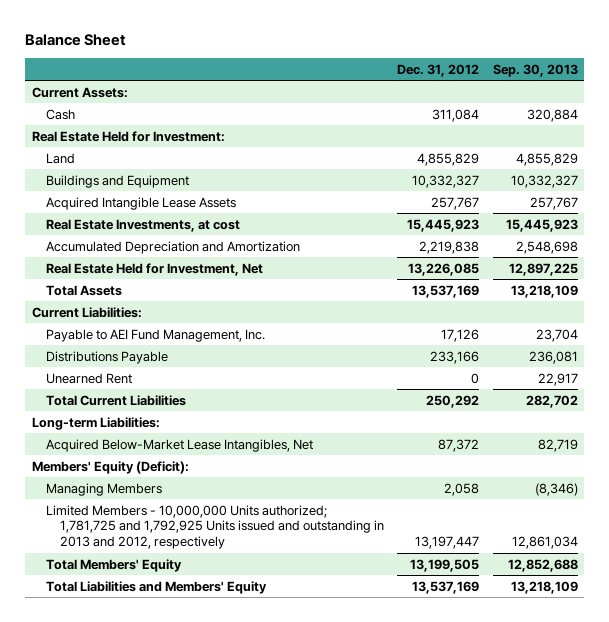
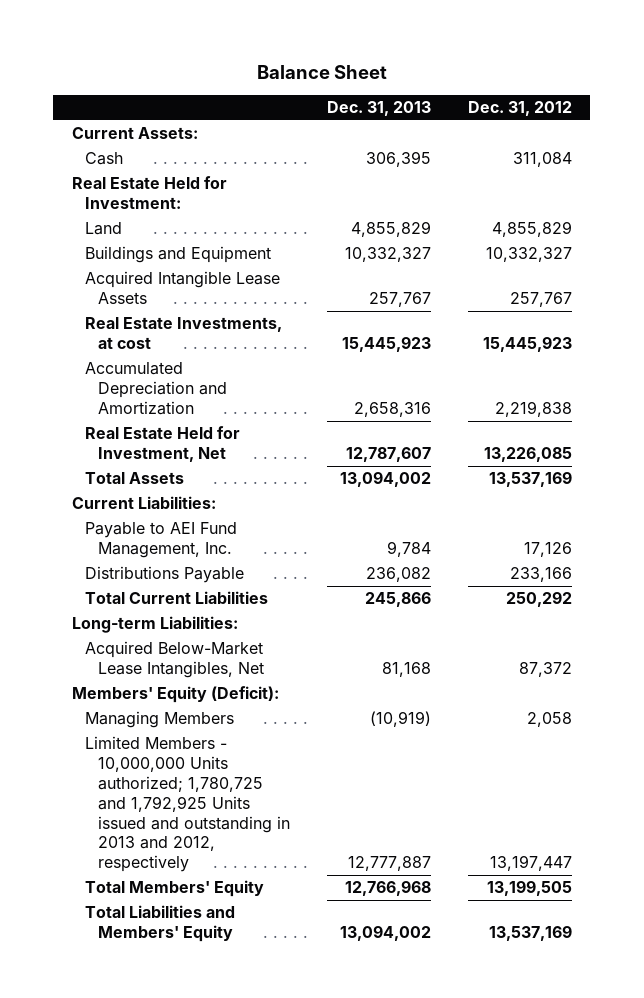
- | Dec. 31, 2012 | Sep. 30, 2013
+ | Dec. 31, 2013 | Dec. 31, 2012
- Unearned Rent | 0 | 22,917
- Limited Members - 10,000,000 Units authorized; 1,781,725 and 1,792,925 Units issued and outstanding in 2013 and 2012, respectively | 13,197,447 | 12,861,034
+ Limited Members - 10,000,000 Units authorized; 1,780,725 and 1,792,925 Units issued and outstanding in 2013 and 2012, respectively | 12,777,887 | 13,197,447

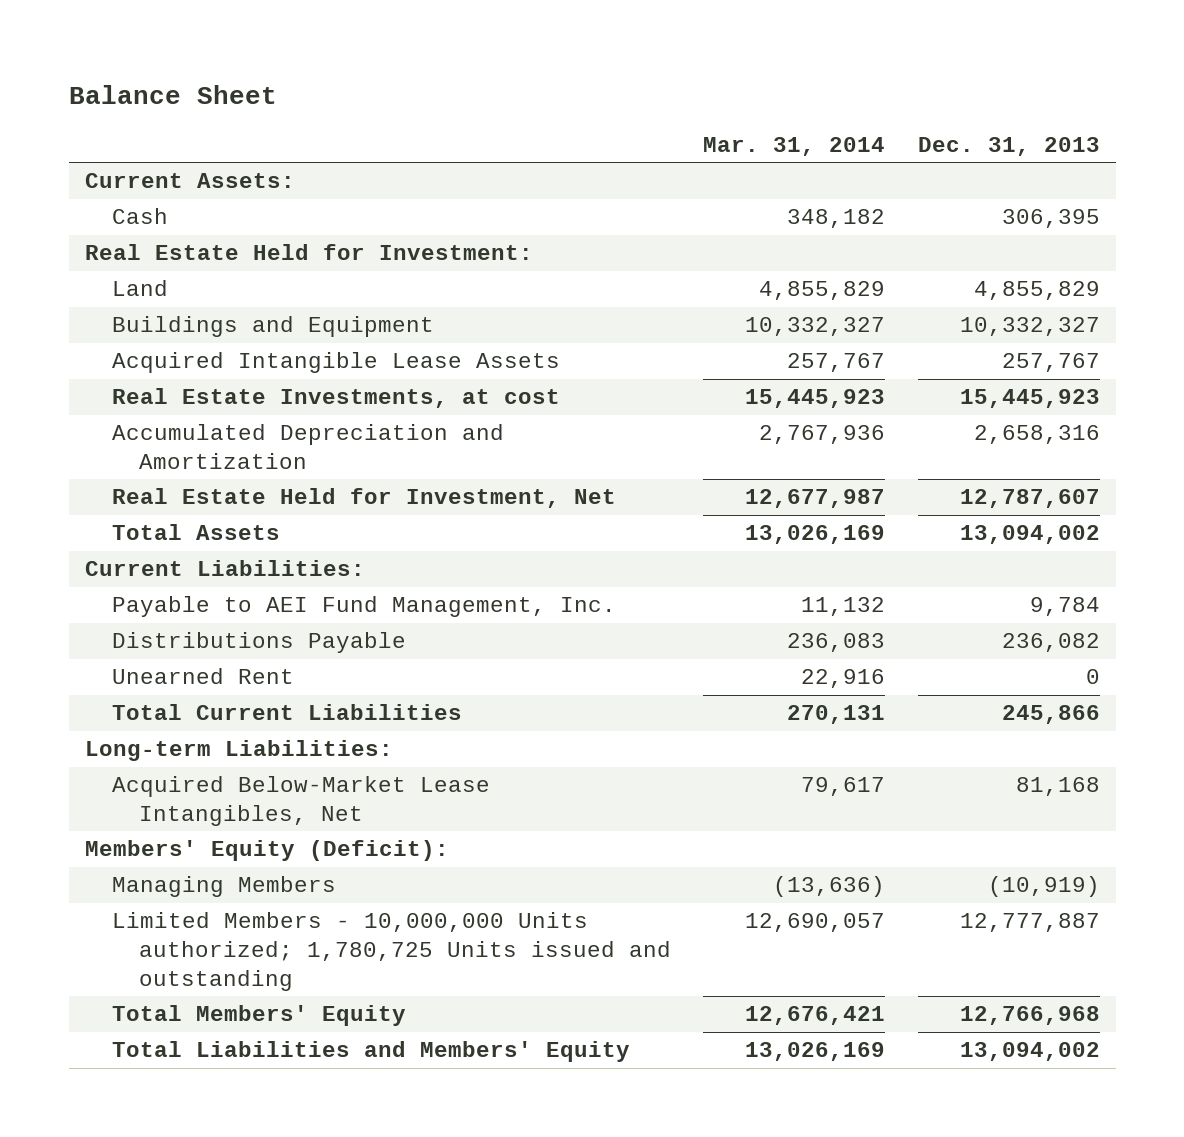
- | Dec. 31, 2013 | Dec. 31, 2012
+ | Mar. 31, 2014 | Dec. 31, 2013
+ Unearned Rent | 22,916 | 0
- Limited Members - 10,000,000 Units authorized; 1,780,725 and 1,792,925 Units issued and outstanding in 2013 and 2012, respectively | 12,777,887 | 13,197,447
+ Limited Members - 10,000,000 Units authorized; 1,780,725 Units issued and outstanding | 12,690,057 | 12,777,887

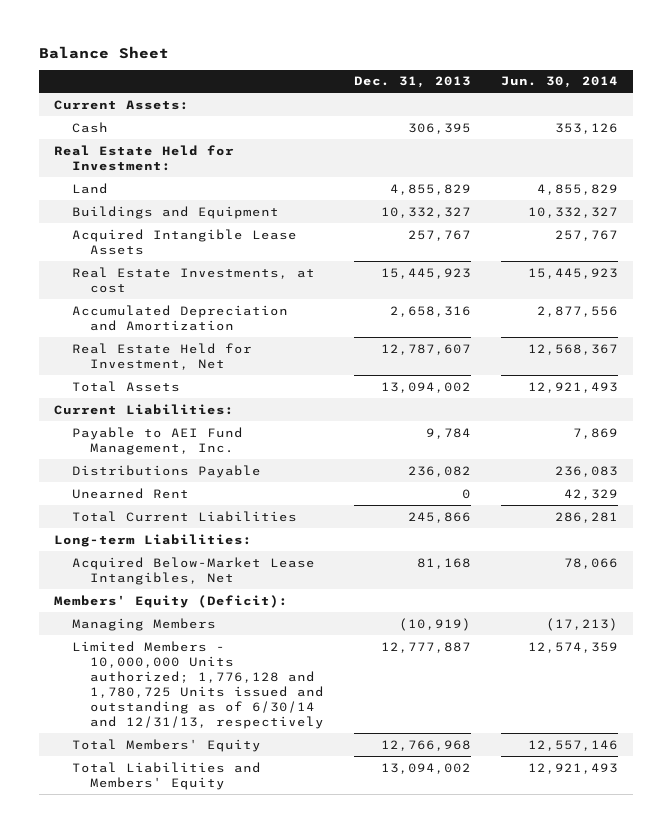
- | Mar. 31, 2014 | Dec. 31, 2013
+ | Dec. 31, 2013 | Jun. 30, 2014
- Limited Members - 10,000,000 Units authorized; 1,780,725 Units issued and outstanding | 12,690,057 | 12,777,887
+ Limited Members - 10,000,000 Units authorized; 1,776,128 and 1,780,725 Units issued and outstanding as of 6/30/14 and 12/31/13, respectively | 12,777,887 | 12,574,359

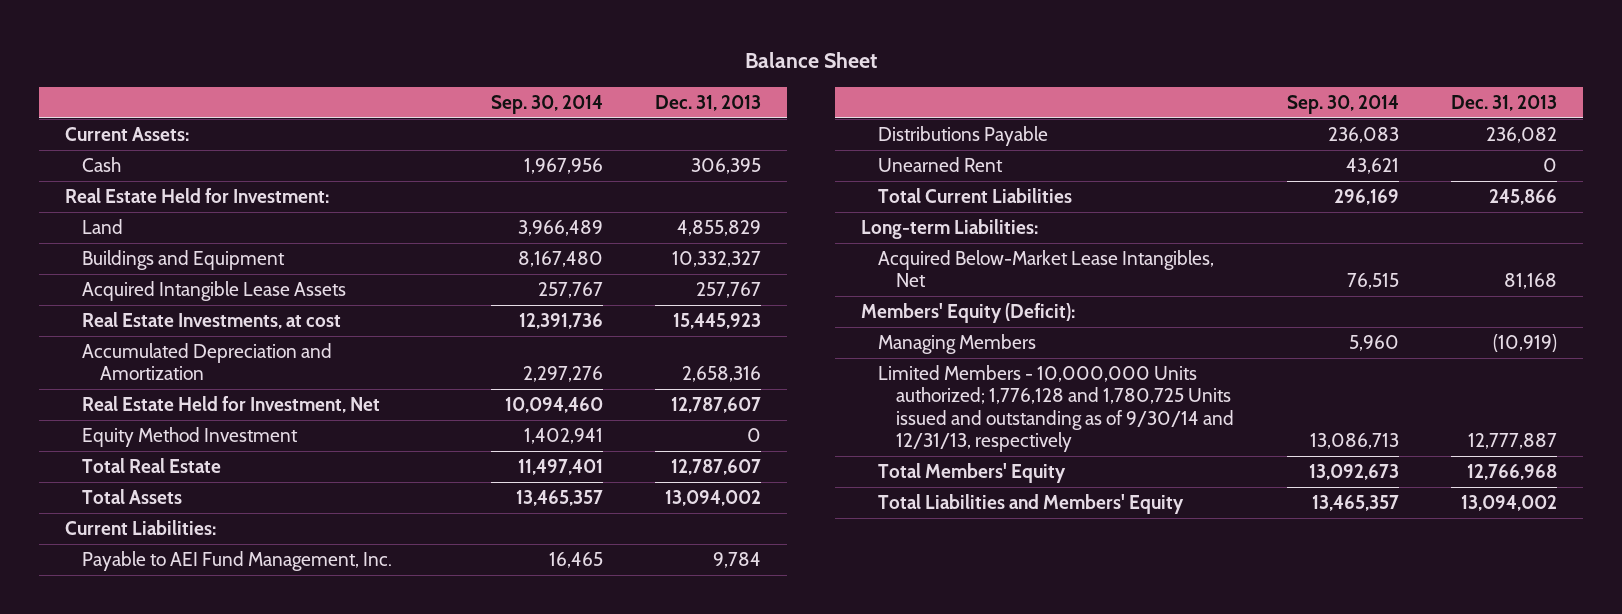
- | Dec. 31, 2013 | Jun. 30, 2014
+ | Sep. 30, 2014 | Dec. 31, 2013
+ Equity Method Investment | 1,402,941 | 0
+ Total Real Estate | 11,497,401 | 12,787,607
- Limited Members - 10,000,000 Units authorized; 1,776,128 and 1,780,725 Units issued and outstanding as of 6/30/14 and 12/31/13, respectively | 12,777,887 | 12,574,359
+ Limited Members - 10,000,000 Units authorized; 1,776,128 and 1,780,725 Units issued and outstanding as of 9/30/14 and 12/31/13, respectively | 13,086,713 | 12,777,887

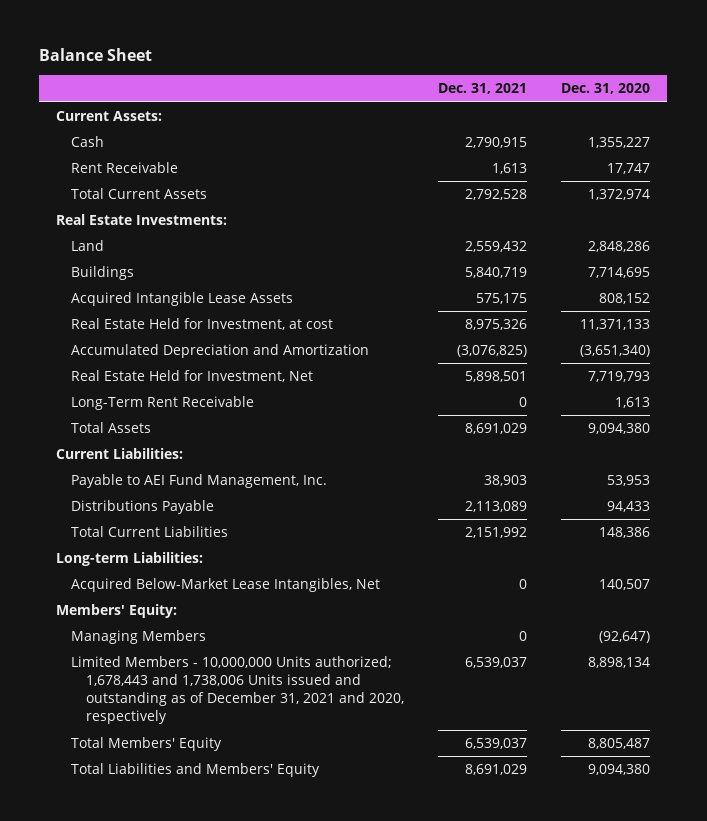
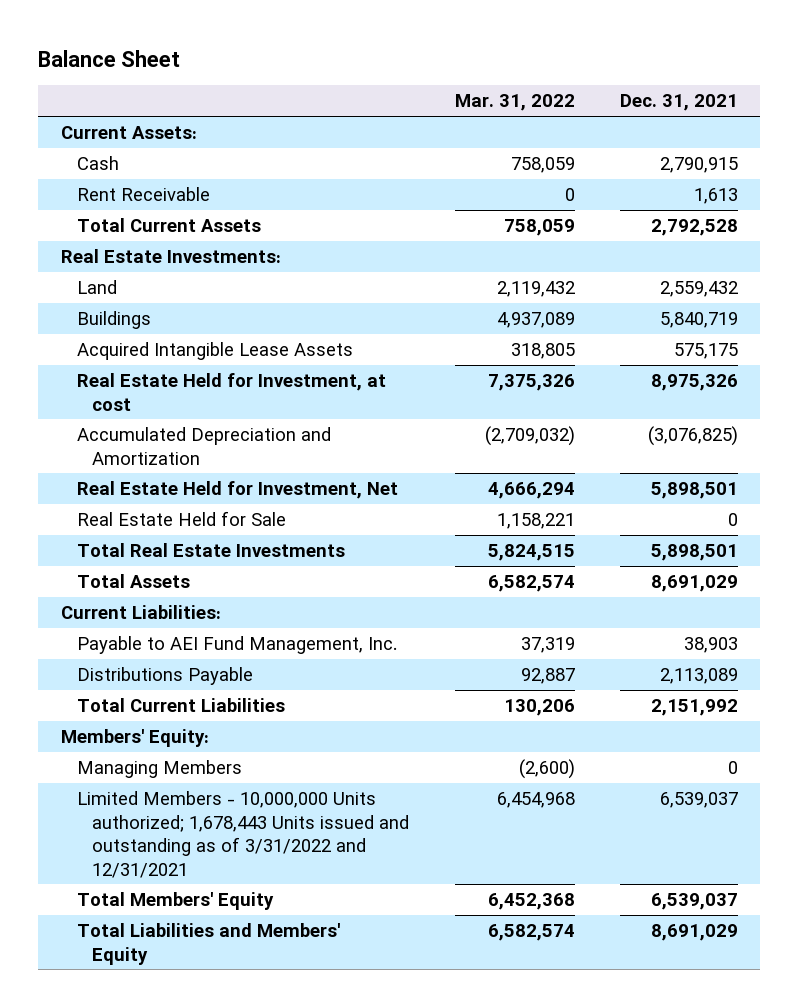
- | Dec. 31, 2021 | Dec. 31, 2020
+ | Mar. 31, 2022 | Dec. 31, 2021
- Long-Term Rent Receivable | 0 | 1,613
+ Real Estate Held for Sale | 1,158,221 | 0
+ Total Real Estate Investments | 5,824,515 | 5,898,501
- Long-term Liabilities:
- Acquired Below-Market Lease Intangibles, Net | 0 | 140,507
- Limited Members - 10,000,000 Units authorized; 1,678,443 and 1,738,006 Units issued and outstanding as of December 31, 2021 and 2020, respectively | 6,539,037 | 8,898,134
+ Limited Members - 10,000,000 Units authorized; 1,678,443 Units issued and outstanding as of 3/31/2022 and 12/31/2021 | 6,454,968 | 6,539,037

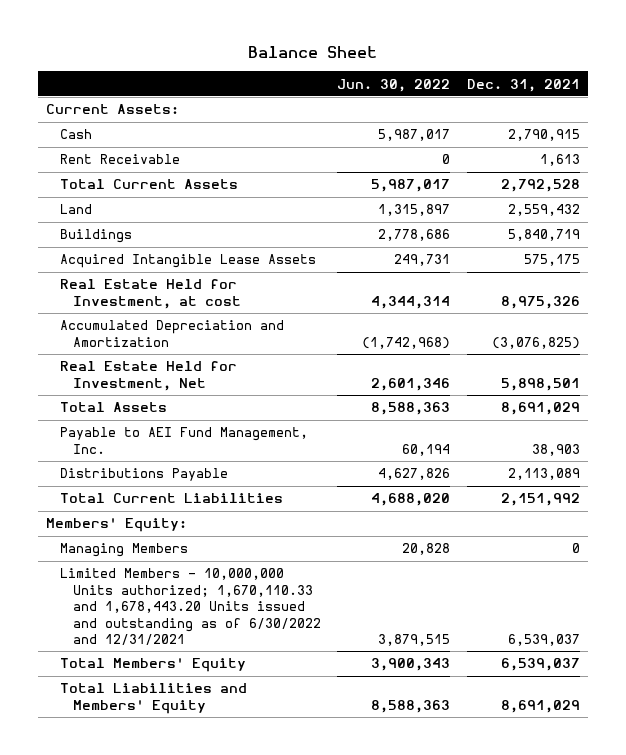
- | Mar. 31, 2022 | Dec. 31, 2021
+ | Jun. 30, 2022 | Dec. 31, 2021
- Real Estate Investments:
- Real Estate Held for Sale | 1,158,221 | 0
- Total Real Estate Investments | 5,824,515 | 5,898,501
- Current Liabilities:
- Limited Members - 10,000,000 Units authorized; 1,678,443 Units issued and outstanding as of 3/31/2022 and 12/31/2021 | 6,454,968 | 6,539,037
+ Limited Members - 10,000,000 Units authorized; 1,670,110.33 and 1,678,443.20 Units issued and outstanding as of 6/30/2022 and 12/31/2021 | 3,879,515 | 6,539,037

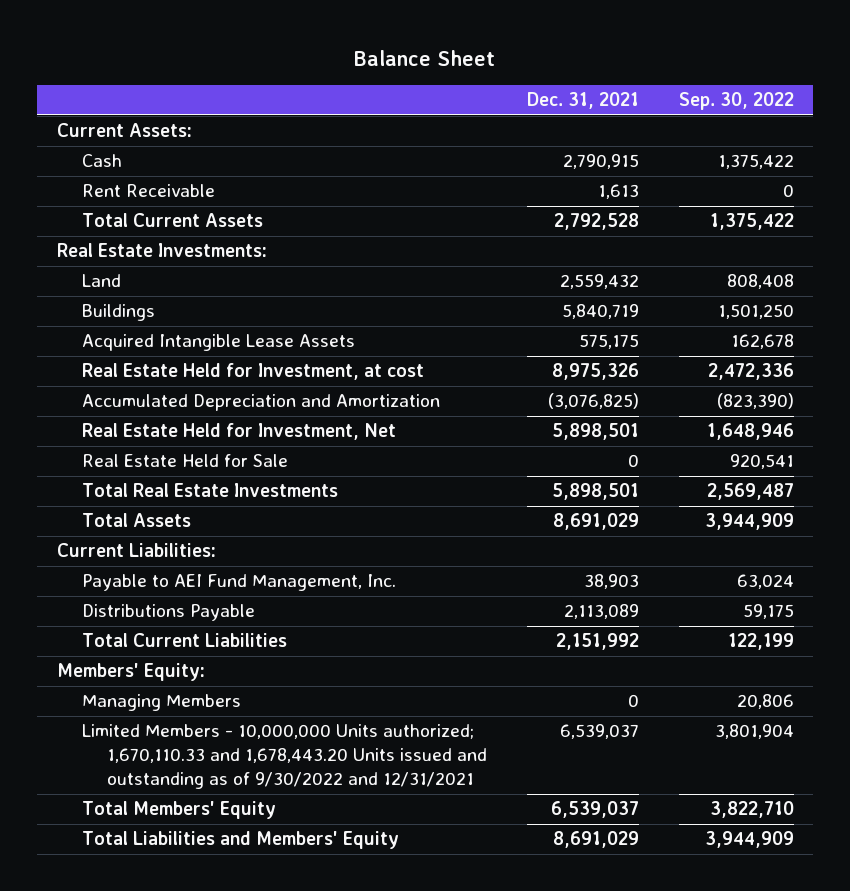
- | Jun. 30, 2022 | Dec. 31, 2021
+ | Dec. 31, 2021 | Sep. 30, 2022
+ Real Estate Investments:
+ Real Estate Held for Sale | 0 | 920,541
+ Total Real Estate Investments | 5,898,501 | 2,569,487
+ Current Liabilities:
- Limited Members - 10,000,000 Units authorized; 1,670,110.33 and 1,678,443.20 Units issued and outstanding as of 6/30/2022 and 12/31/2021 | 3,879,515 | 6,539,037
+ Limited Members - 10,000,000 Units authorized; 1,670,110.33 and 1,678,443.20 Units issued and outstanding as of 9/30/2022 and 12/31/2021 | 6,539,037 | 3,801,904

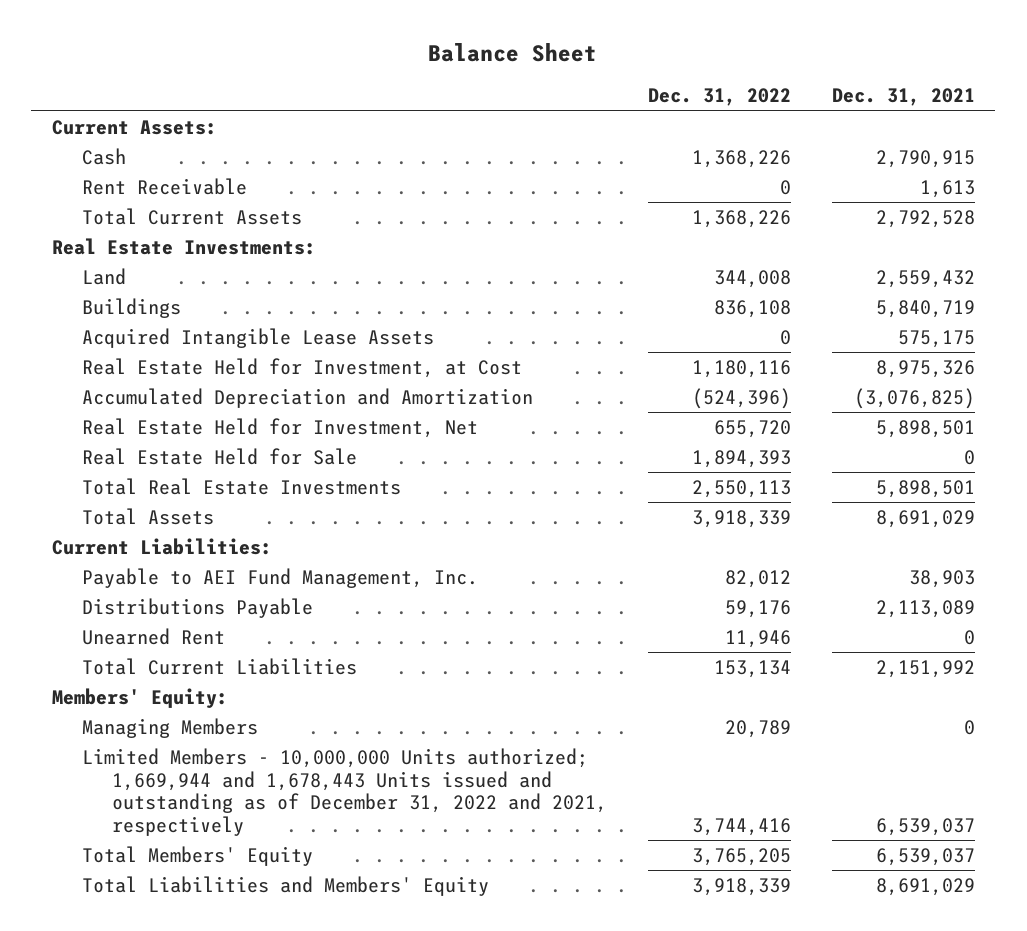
- | Dec. 31, 2021 | Sep. 30, 2022
+ | Dec. 31, 2022 | Dec. 31, 2021
- Real Estate Held for Investment, at cost | 8,975,326 | 2,472,336
+ Real Estate Held for Investment, at Cost | 1,180,116 | 8,975,326
+ Unearned Rent | 11,946 | 0
- Limited Members - 10,000,000 Units authorized; 1,670,110.33 and 1,678,443.20 Units issued and outstanding as of 9/30/2022 and 12/31/2021 | 6,539,037 | 3,801,904
+ Limited Members - 10,000,000 Units authorized; 1,669,944 and 1,678,443 Units issued and outstanding as of December 31, 2022 and 2021, respectively | 3,744,416 | 6,539,037

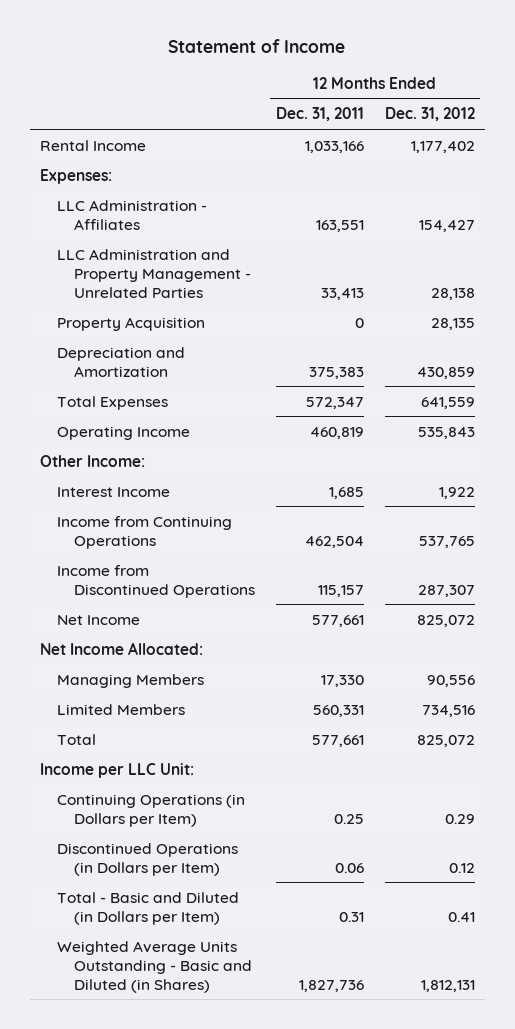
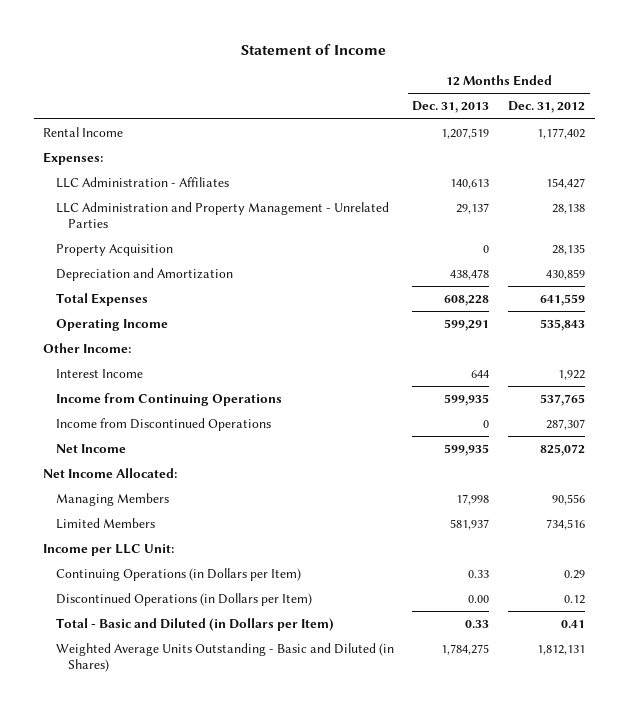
- | 12 Months Ended Dec. 31, 2011 | 12 Months Ended Dec. 31, 2012
+ | 12 Months Ended Dec. 31, 2013 | 12 Months Ended Dec. 31, 2012
- Total | 577,661 | 825,072

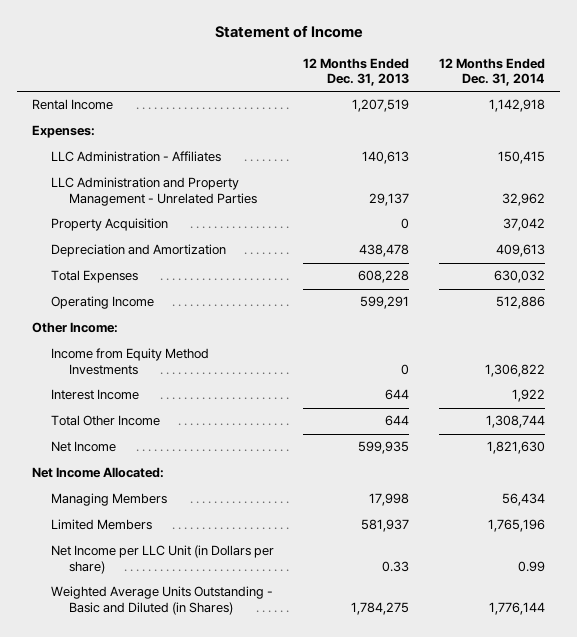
- | 12 Months Ended Dec. 31, 2013 | 12 Months Ended Dec. 31, 2012
+ | 12 Months Ended Dec. 31, 2013 | 12 Months Ended Dec. 31, 2014
+ Income from Equity Method Investments | 0 | 1,306,822
- Income from Continuing Operations | 599,935 | 537,765
- Income from Discontinued Operations | 0 | 287,307
+ Total Other Income | 644 | 1,308,744
- Income per LLC Unit:
- Continuing Operations (in Dollars per Item) | 0.33 | 0.29
- Discontinued Operations (in Dollars per Item) | 0.00 | 0.12
- Total - Basic and Diluted (in Dollars per Item) | 0.33 | 0.41
+ Net Income per LLC Unit (in Dollars per share) | 0.33 | 0.99

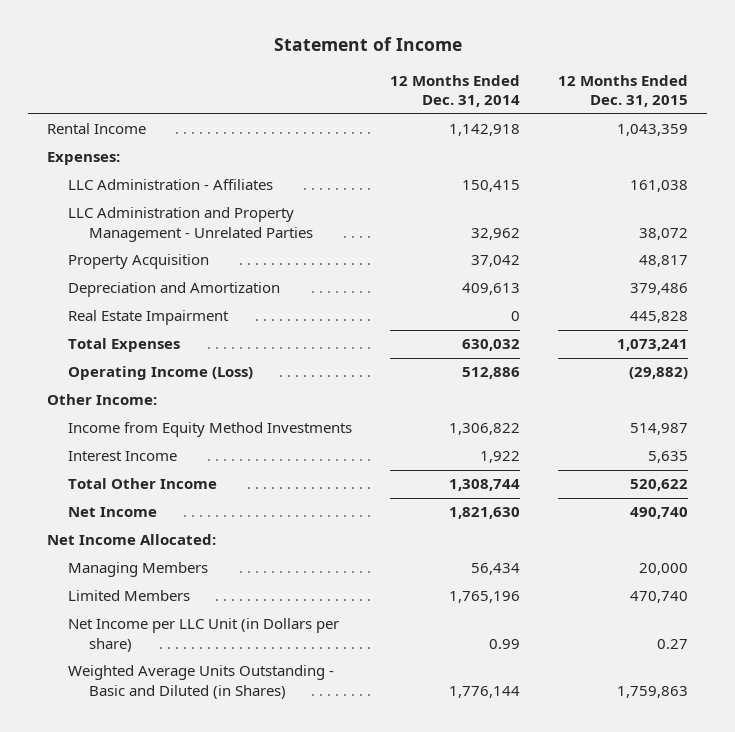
- | 12 Months Ended Dec. 31, 2013 | 12 Months Ended Dec. 31, 2014
+ | 12 Months Ended Dec. 31, 2014 | 12 Months Ended Dec. 31, 2015
+ Real Estate Impairment | 0 | 445,828
- Operating Income | 599,291 | 512,886
+ Operating Income (Loss) | 512,886 | (29,882)

